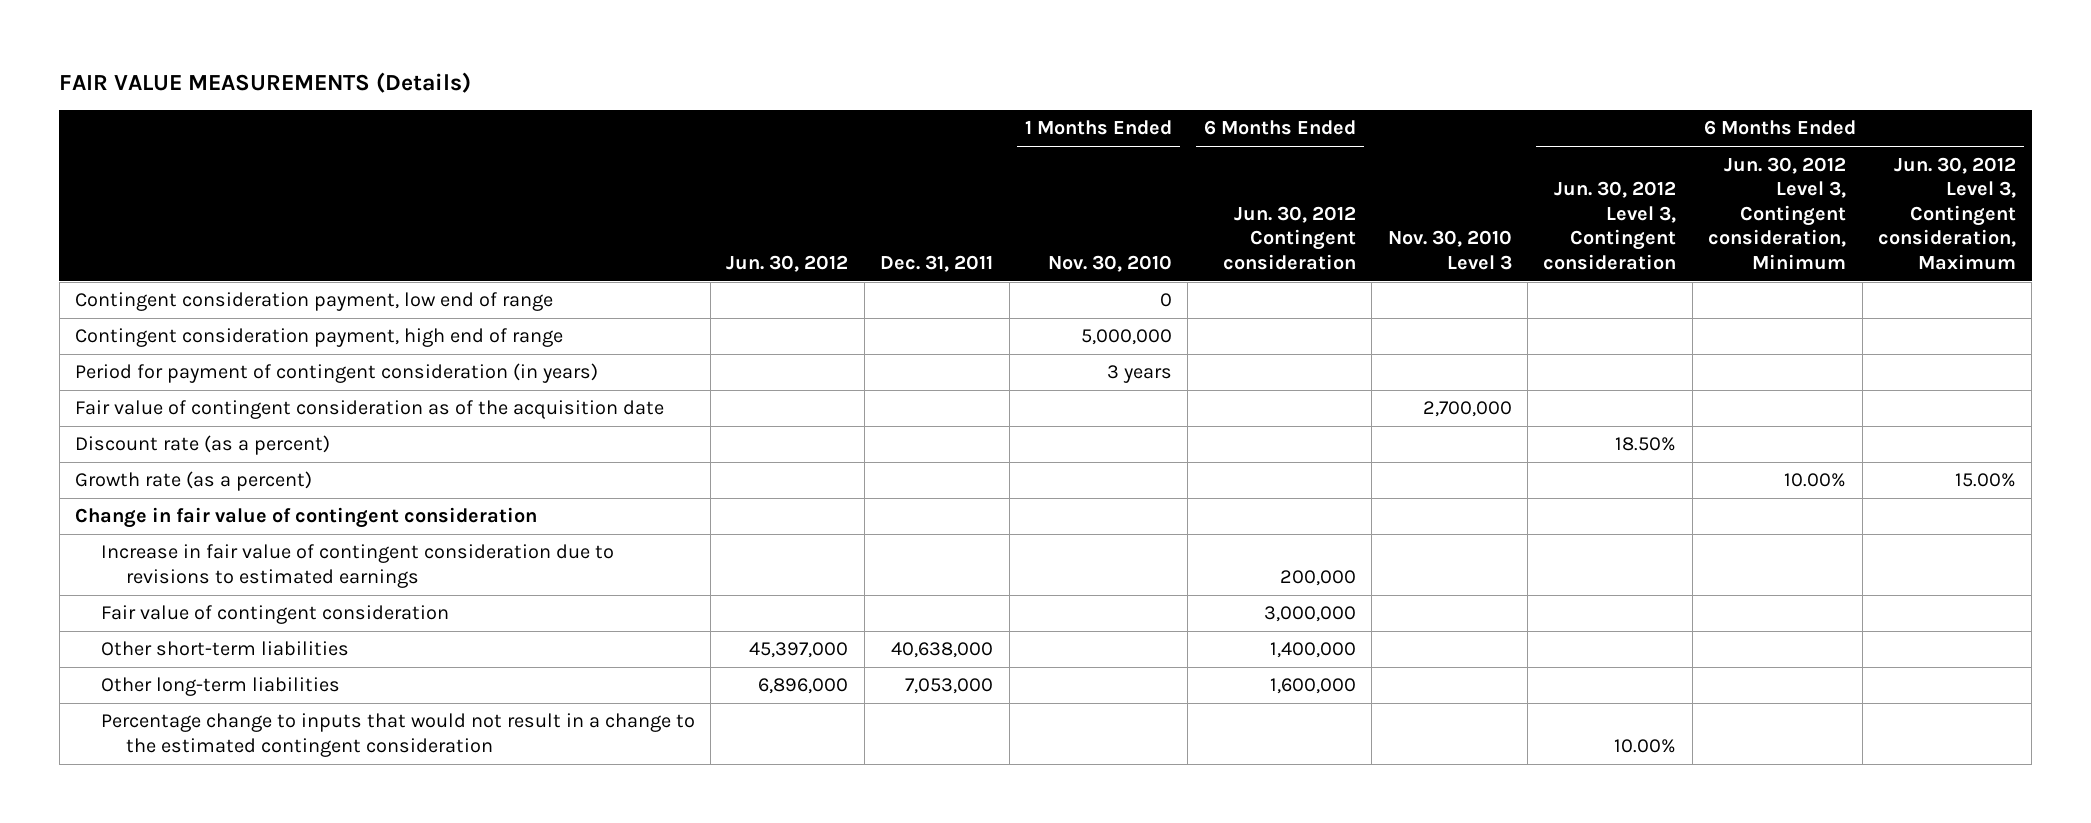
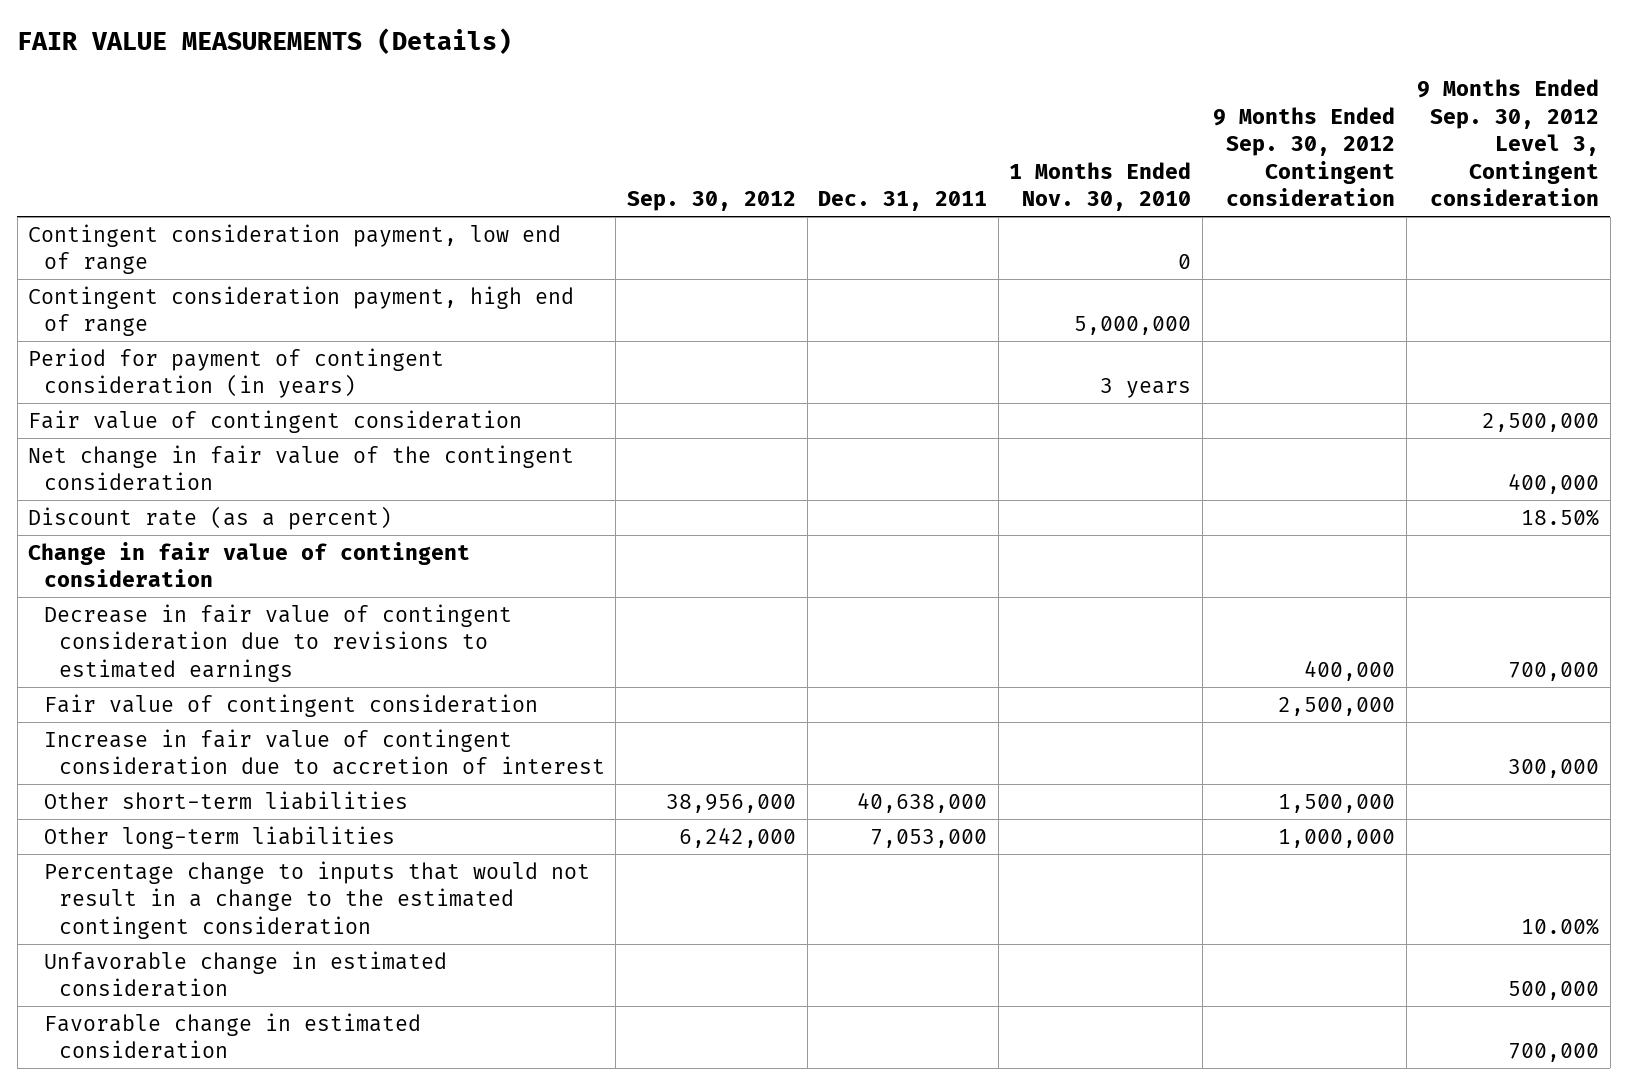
- | Jun. 30, 2012 | Dec. 31, 2011 | 1 Months Ended Nov. 30, 2010 | 6 Months Ended Jun. 30, 2012 Contingent consideration | Nov. 30, 2010 Level 3 | 6 Months Ended Jun. 30, 2012 Level 3, Contingent consideration | 6 Months Ended Jun. 30, 2012 Level 3, Contingent consideration, Minimum | 6 Months Ended Jun. 30, 2012 Level 3, Contingent consideration, Maximum
+ | Sep. 30, 2012 | Dec. 31, 2011 | 1 Months Ended Nov. 30, 2010 | 9 Months Ended Sep. 30, 2012 Contingent consideration | 9 Months Ended Sep. 30, 2012 Level 3, Contingent consideration
- Fair value of contingent consideration as of the acquisition date | | | | | 2,700,000 | | |
+ Fair value of contingent consideration | | | | | 2,500,000
+ Net change in fair value of the contingent consideration | | | | | 400,000
- Growth rate (as a percent) | | | | | | | 10.00% | 15.00%
- Increase in fair value of contingent consideration due to revisions to estimated earnings | | | | 200,000 | | | |
+ Decrease in fair value of contingent consideration due to revisions to estimated earnings | | | | 400,000 | 700,000
+ Increase in fair value of contingent consideration due to accretion of interest | | | | | 300,000
+ Unfavorable change in estimated consideration | | | | | 500,000
+ Favorable change in estimated consideration | | | | | 700,000

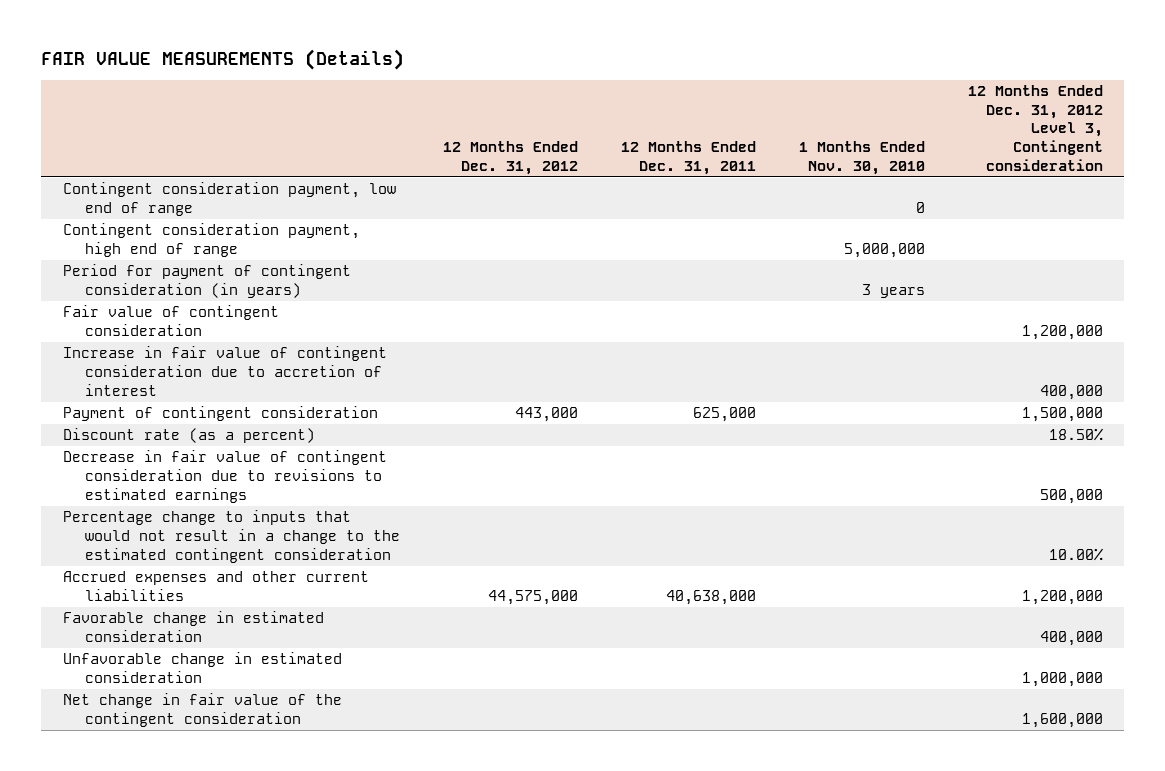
- | Sep. 30, 2012 | Dec. 31, 2011 | 1 Months Ended Nov. 30, 2010 | 9 Months Ended Sep. 30, 2012 Contingent consideration | 9 Months Ended Sep. 30, 2012 Level 3, Contingent consideration
+ | 12 Months Ended Dec. 31, 2012 | 12 Months Ended Dec. 31, 2011 | 1 Months Ended Nov. 30, 2010 | 12 Months Ended Dec. 31, 2012 Level 3, Contingent consideration
moved up: Increase in fair value of contingent consideration due to accretion of interest | | | | 400,000
+ Payment of contingent consideration | 443,000 | 625,000 | | 1,500,000
- Change in fair value of contingent consideration
- Fair value of contingent consideration | | | | 2,500,000 |
- Other short-term liabilities | 38,956,000 | 40,638,000 | | 1,500,000 |
- Other long-term liabilities | 6,242,000 | 7,053,000 | | 1,000,000 |
+ Accrued expenses and other current liabilities | 44,575,000 | 40,638,000 | | 1,200,000
moved down: Unfavorable change in estimated consideration | | | | 1,000,000
moved down: Net change in fair value of the contingent consideration | | | | 1,600,000

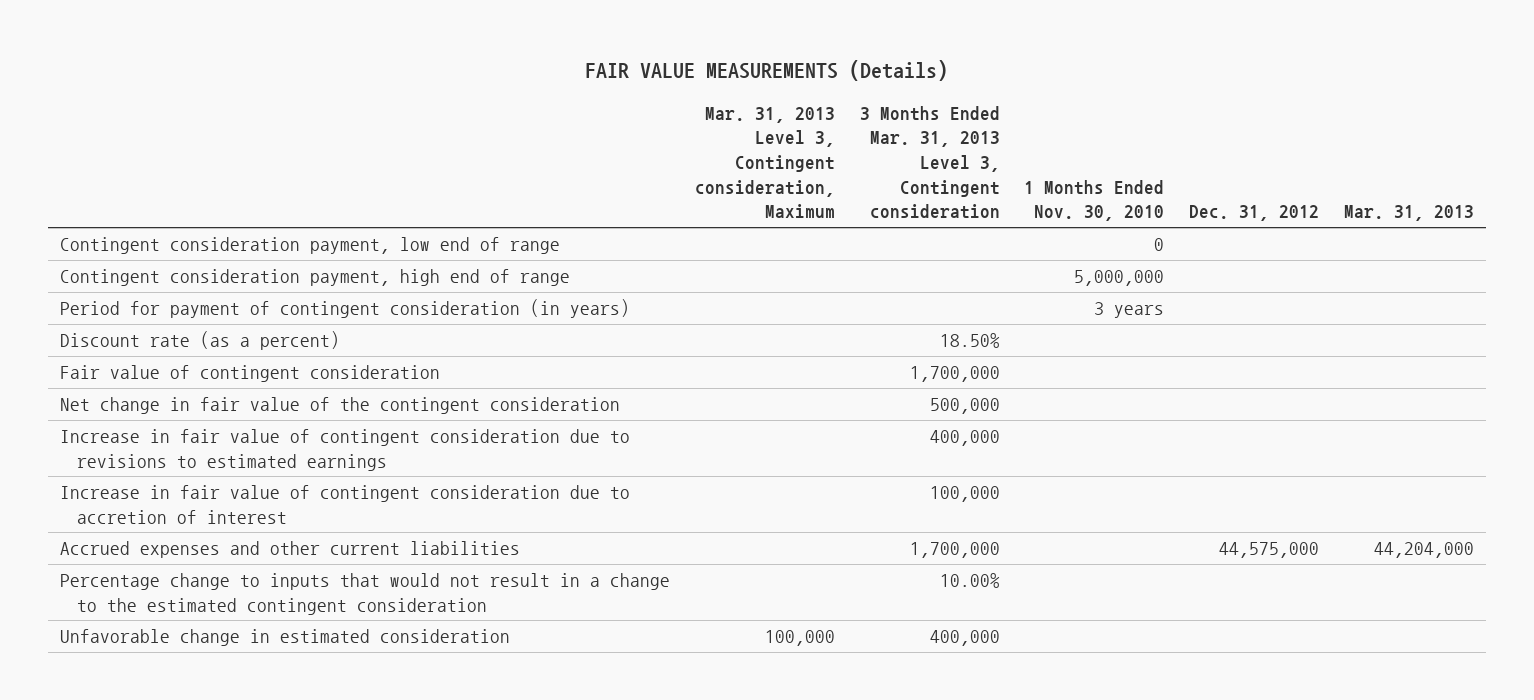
- | 12 Months Ended Dec. 31, 2012 | 12 Months Ended Dec. 31, 2011 | 1 Months Ended Nov. 30, 2010 | 12 Months Ended Dec. 31, 2012 Level 3, Contingent consideration
+ | Mar. 31, 2013 Level 3, Contingent consideration, Maximum | 3 Months Ended Mar. 31, 2013 Level 3, Contingent consideration | 1 Months Ended Nov. 30, 2010 | Dec. 31, 2012 | Mar. 31, 2013
moved up: Discount rate (as a percent) | | 18.50% | | |
moved up: Net change in fair value of the contingent consideration | | 500,000 | | |
+ Increase in fair value of contingent consideration due to revisions to estimated earnings | | 400,000 | | |
- Payment of contingent consideration | 443,000 | 625,000 | | 1,500,000
- Decrease in fair value of contingent consideration due to revisions to estimated earnings | | | | 500,000
- Favorable change in estimated consideration | | | | 400,000
moved down: Percentage change to inputs that would not result in a change to the estimated contingent consideration | | 10.00% | | |

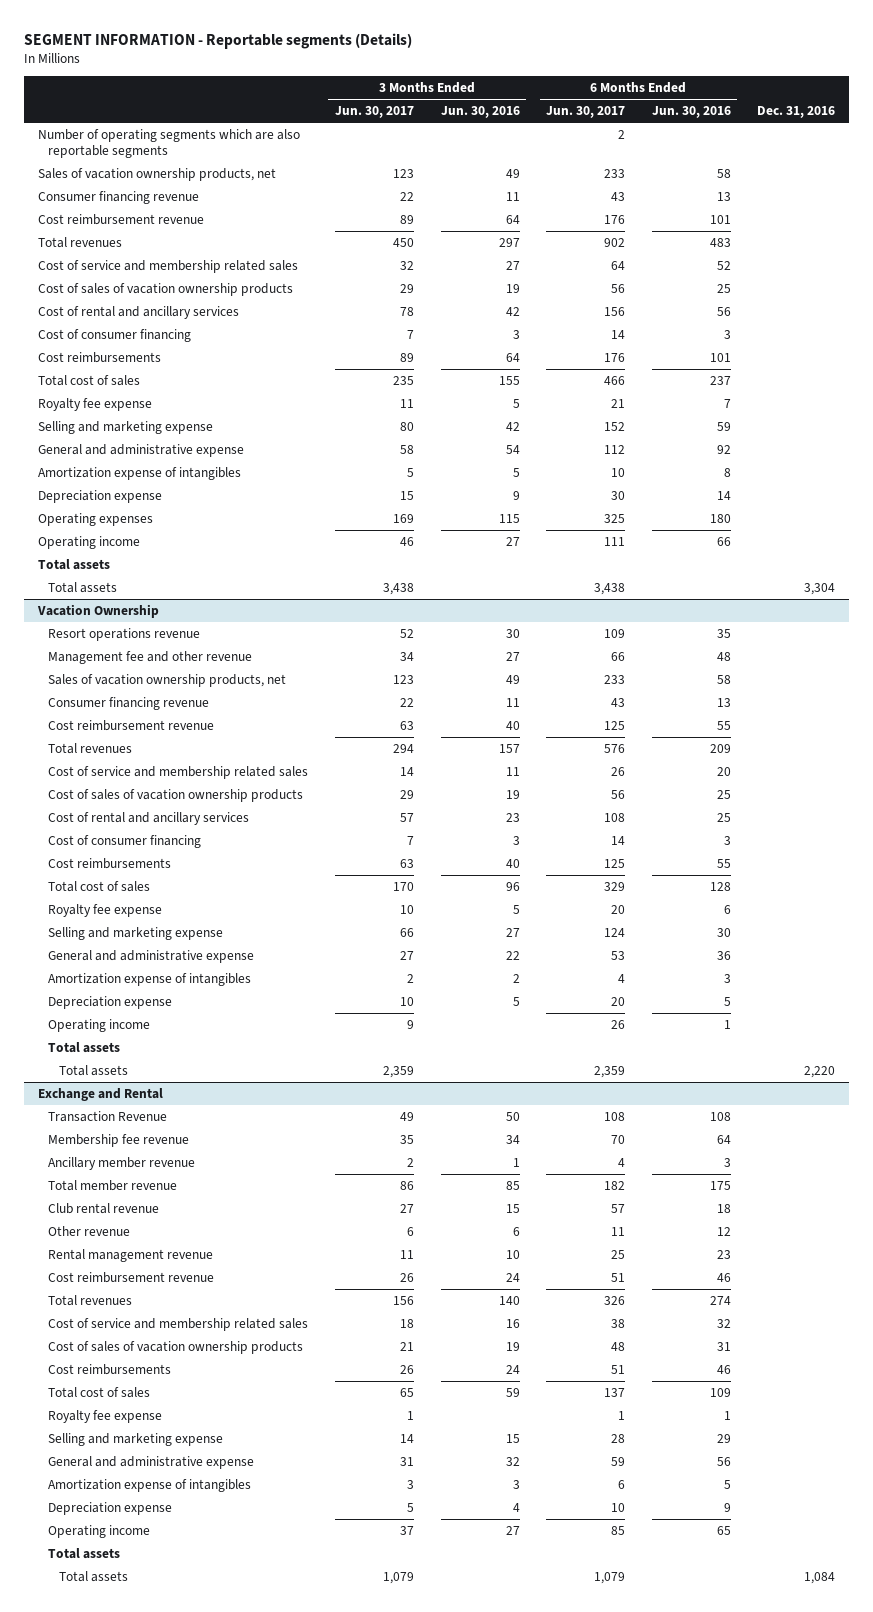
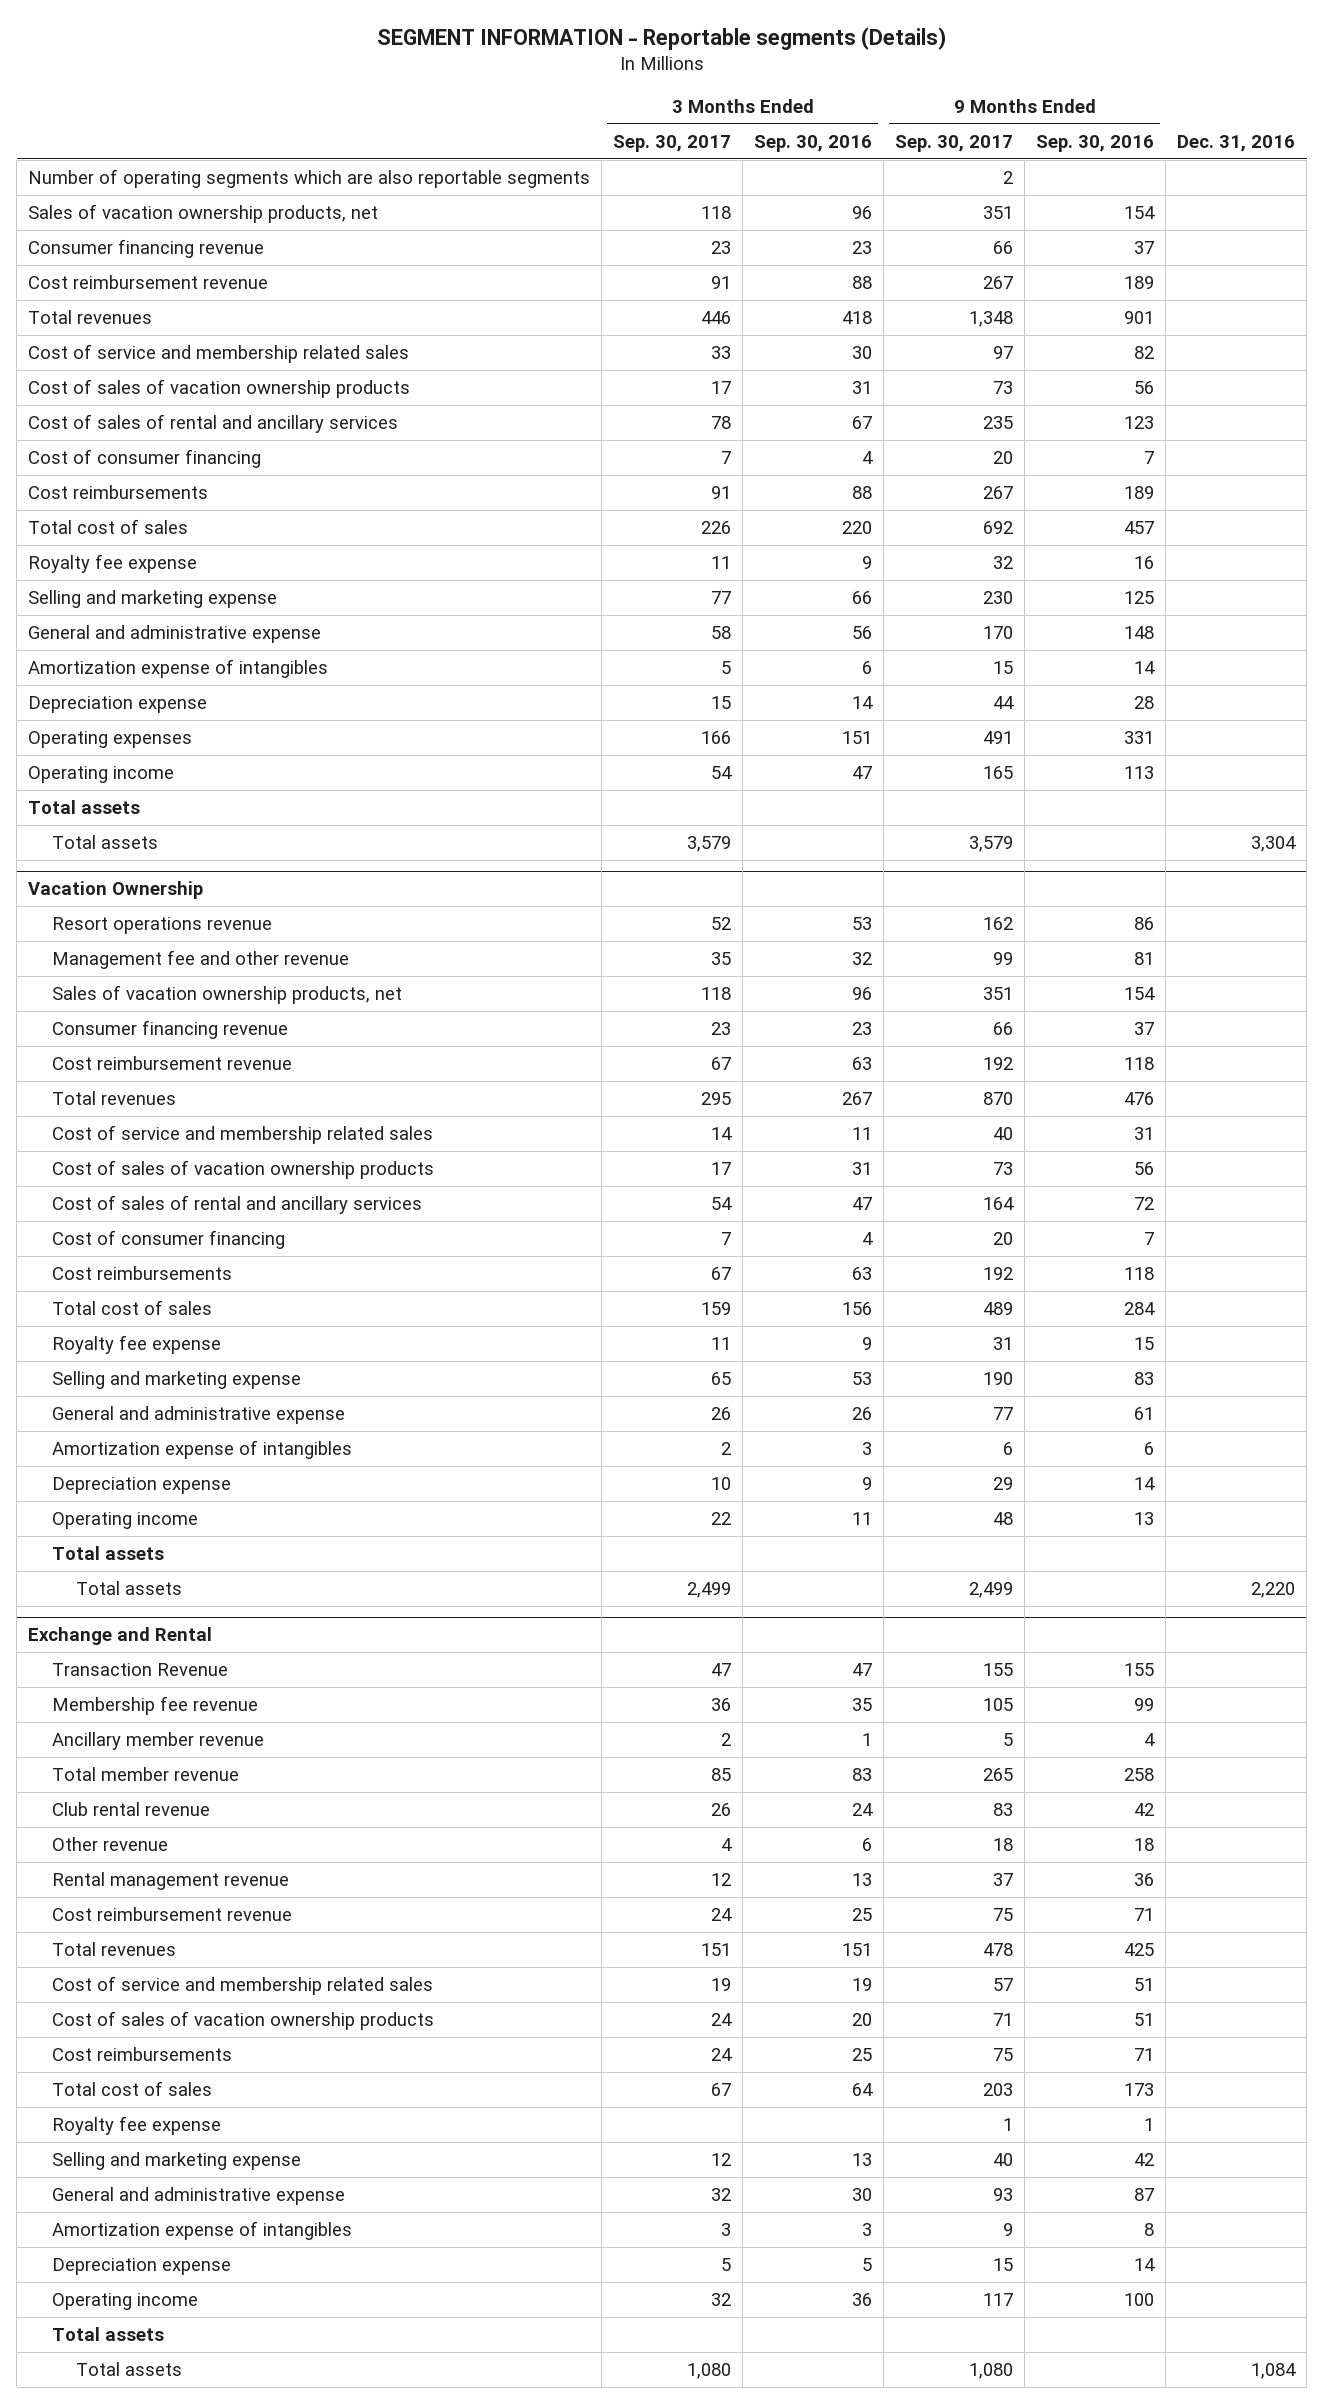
- | 3 Months Ended Jun. 30, 2017 | 3 Months Ended Jun. 30, 2016 | 6 Months Ended Jun. 30, 2017 | 6 Months Ended Jun. 30, 2016 | Dec. 31, 2016
+ | 3 Months Ended Sep. 30, 2017 | 3 Months Ended Sep. 30, 2016 | 9 Months Ended Sep. 30, 2017 | 9 Months Ended Sep. 30, 2016 | Dec. 31, 2016
- Cost of rental and ancillary services | 78 | 42 | 156 | 56 |
+ Cost of sales of rental and ancillary services | 78 | 67 | 235 | 123 |
@ Vacation Ownership
- Cost of rental and ancillary services | 57 | 23 | 108 | 25 |
+ Cost of sales of rental and ancillary services | 54 | 47 | 164 | 72 |

